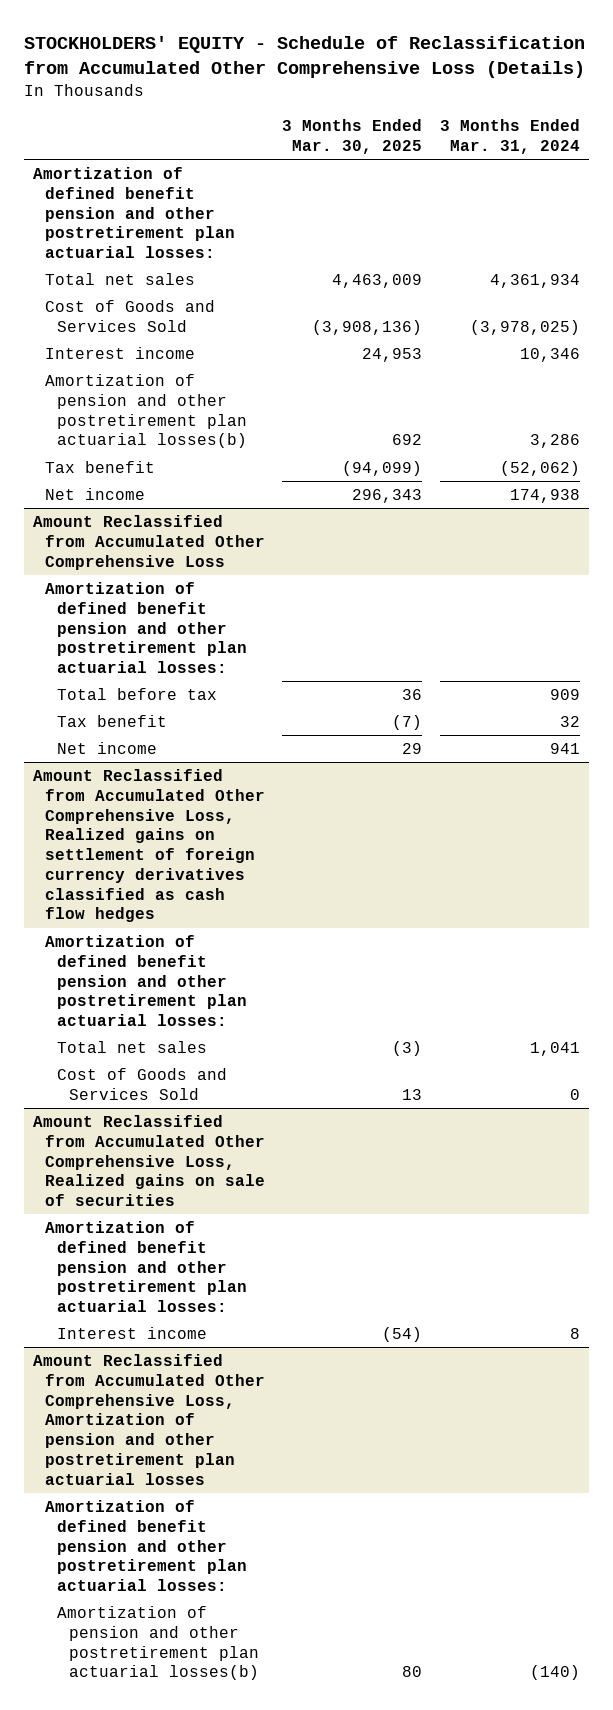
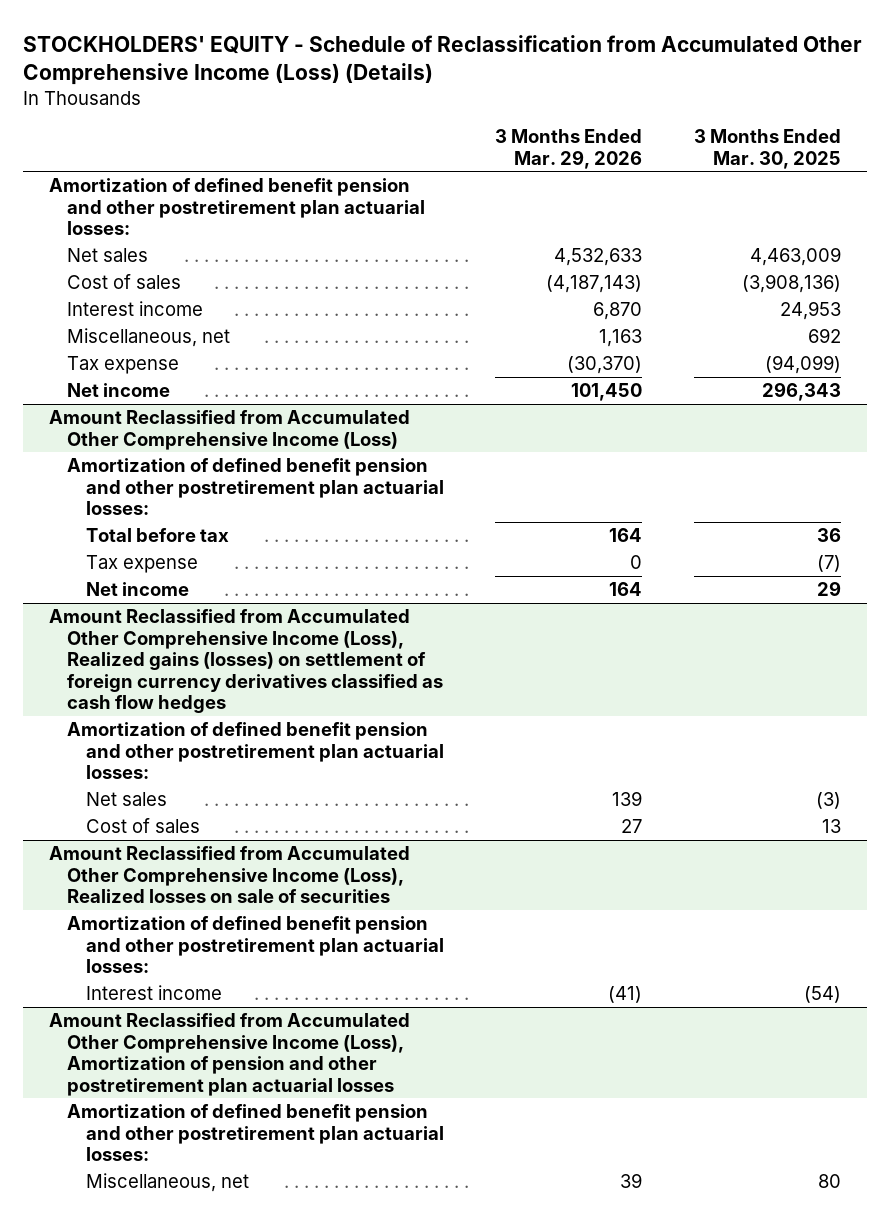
- STOCKHOLDERS' EQUITY - Schedule of Reclassification from Accumulated Other Comprehensive Loss (Details)
+ STOCKHOLDERS' EQUITY - Schedule of Reclassification from Accumulated Other Comprehensive Income (Loss) (Details)
- | 3 Months Ended Mar. 30, 2025 | 3 Months Ended Mar. 31, 2024
+ | 3 Months Ended Mar. 29, 2026 | 3 Months Ended Mar. 30, 2025
- Total net sales | 4,463,009 | 4,361,934
- Cost of Goods and Services Sold | (3,908,136) | (3,978,025)
+ Net sales | 4,532,633 | 4,463,009
+ Cost of sales | (4,187,143) | (3,908,136)
- Amortization of pension and other postretirement plan actuarial losses(b) | 692 | 3,286
- Tax benefit | (94,099) | (52,062)
+ Miscellaneous, net | 1,163 | 692
+ Tax expense | (30,370) | (94,099)
- Amount Reclassified from Accumulated Other Comprehensive Loss
+ Amount Reclassified from Accumulated Other Comprehensive Income (Loss)
- Tax benefit | (7) | 32
+ Tax expense | 0 | (7)
- Amount Reclassified from Accumulated Other Comprehensive Loss, Realized gains on settlement of foreign currency derivatives classified as cash flow hedges
+ Amount Reclassified from Accumulated Other Comprehensive Income (Loss), Realized gains (losses) on settlement of foreign currency derivatives classified as cash flow hedges
- Total net sales | (3) | 1,041
- Cost of Goods and Services Sold | 13 | 0
- Amount Reclassified from Accumulated Other Comprehensive Loss, Realized gains on sale of securities
+ Net sales | 139 | (3)
+ Cost of sales | 27 | 13
+ Amount Reclassified from Accumulated Other Comprehensive Income (Loss), Realized losses on sale of securities
- Amount Reclassified from Accumulated Other Comprehensive Loss, Amortization of pension and other postretirement plan actuarial losses
+ Amount Reclassified from Accumulated Other Comprehensive Income (Loss), Amortization of pension and other postretirement plan actuarial losses
- Amortization of pension and other postretirement plan actuarial losses(b) | 80 | (140)
+ Miscellaneous, net | 39 | 80

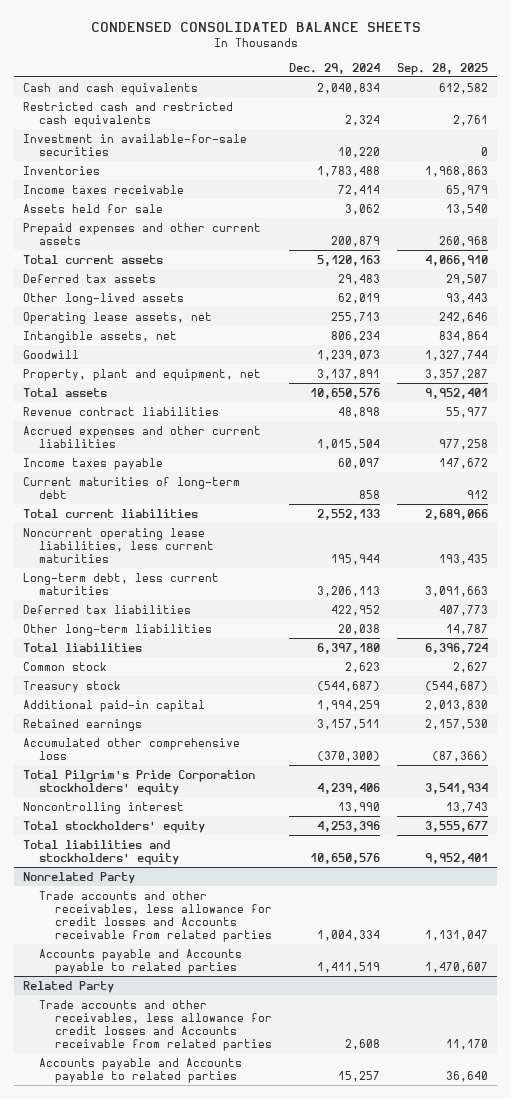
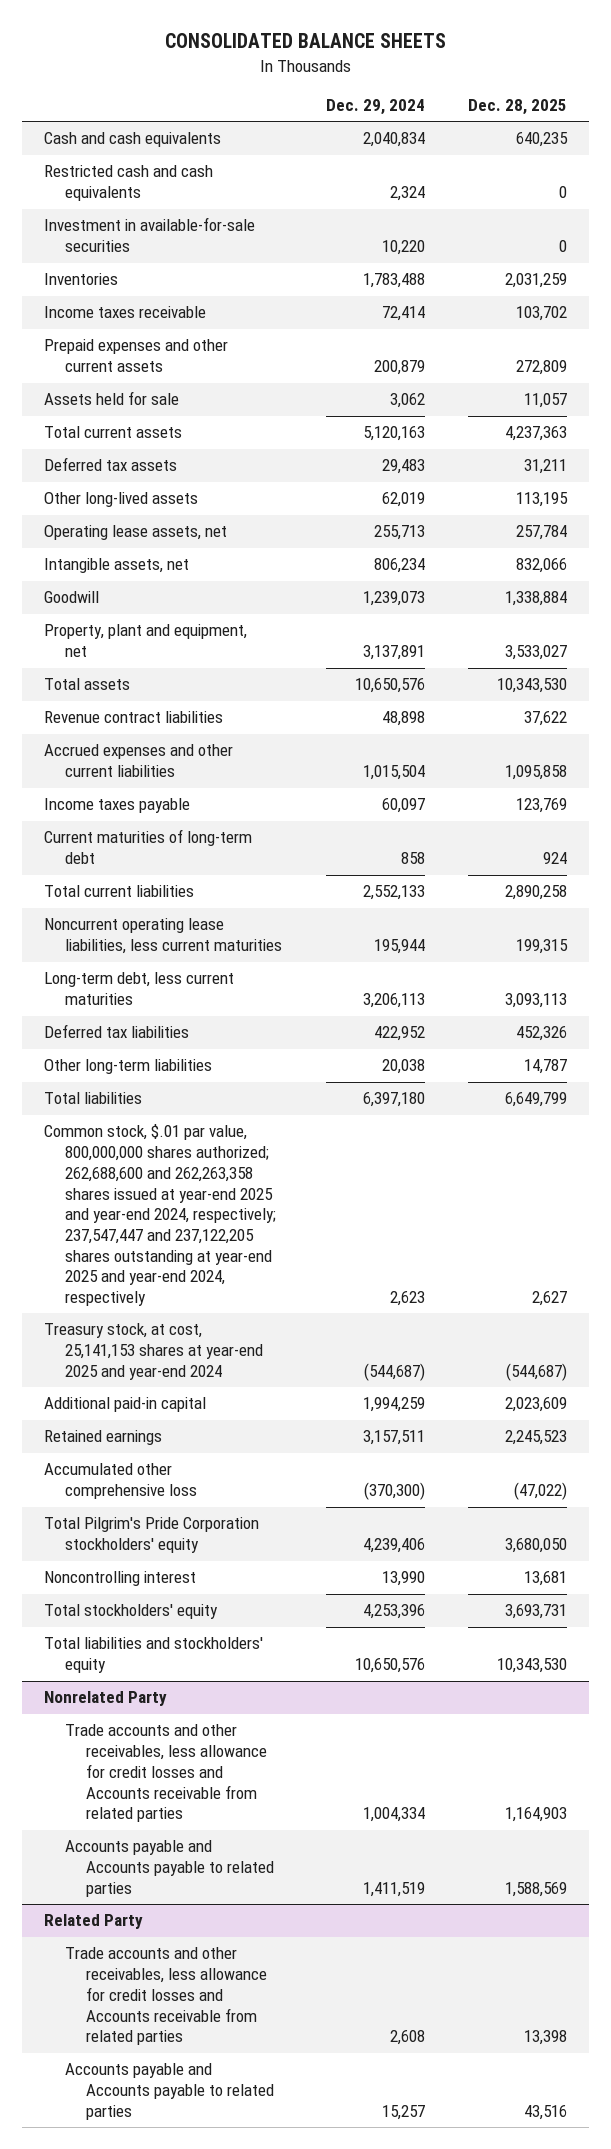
- CONDENSED CONSOLIDATED BALANCE SHEETS
+ CONSOLIDATED BALANCE SHEETS
- | Dec. 29, 2024 | Sep. 28, 2025
+ | Dec. 29, 2024 | Dec. 28, 2025
- Restricted cash and restricted cash equivalents | 2,324 | 2,761
+ Restricted cash and cash equivalents | 2,324 | 0
moved down: Assets held for sale | 3,062 | 11,057
- Common stock | 2,623 | 2,627
- Treasury stock | (544,687) | (544,687)
+ Common stock, $.01 par value, 800,000,000 shares authorized; 262,688,600 and 262,263,358 shares issued at year-end 2025 and year-end 2024, respectively; 237,547,447 and 237,122,205 shares outstanding at year-end 2025 and year-end 2024, respectively | 2,623 | 2,627
+ Treasury stock, at cost, 25,141,153 shares at year-end 2025 and year-end 2024 | (544,687) | (544,687)

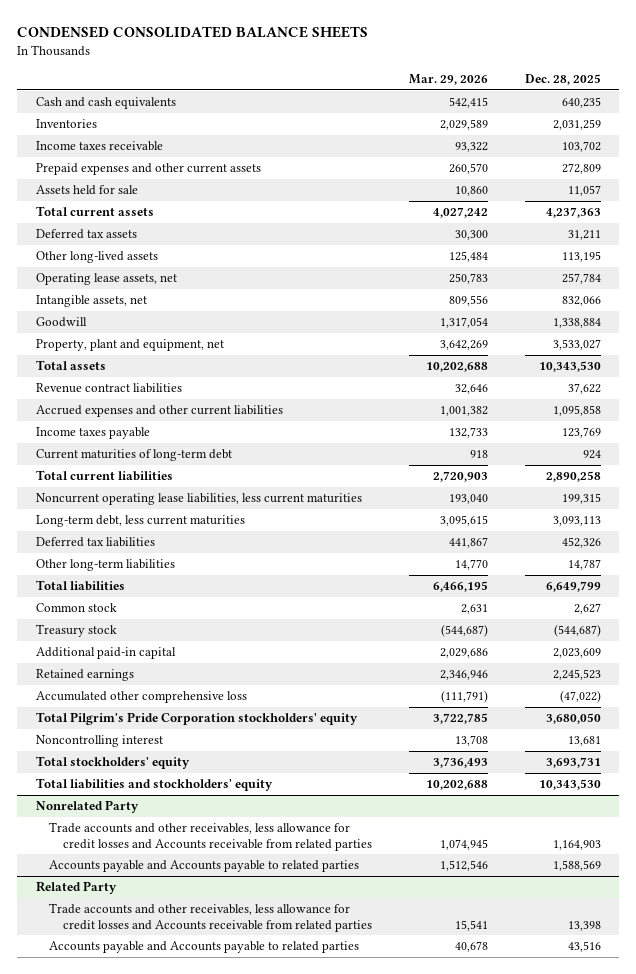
- CONSOLIDATED BALANCE SHEETS
+ CONDENSED CONSOLIDATED BALANCE SHEETS
- | Dec. 29, 2024 | Dec. 28, 2025
+ | Mar. 29, 2026 | Dec. 28, 2025
- Restricted cash and cash equivalents | 2,324 | 0
- Investment in available-for-sale securities | 10,220 | 0
- Common stock, $.01 par value, 800,000,000 shares authorized; 262,688,600 and 262,263,358 shares issued at year-end 2025 and year-end 2024, respectively; 237,547,447 and 237,122,205 shares outstanding at year-end 2025 and year-end 2024, respectively | 2,623 | 2,627
- Treasury stock, at cost, 25,141,153 shares at year-end 2025 and year-end 2024 | (544,687) | (544,687)
+ Common stock | 2,631 | 2,627
+ Treasury stock | (544,687) | (544,687)

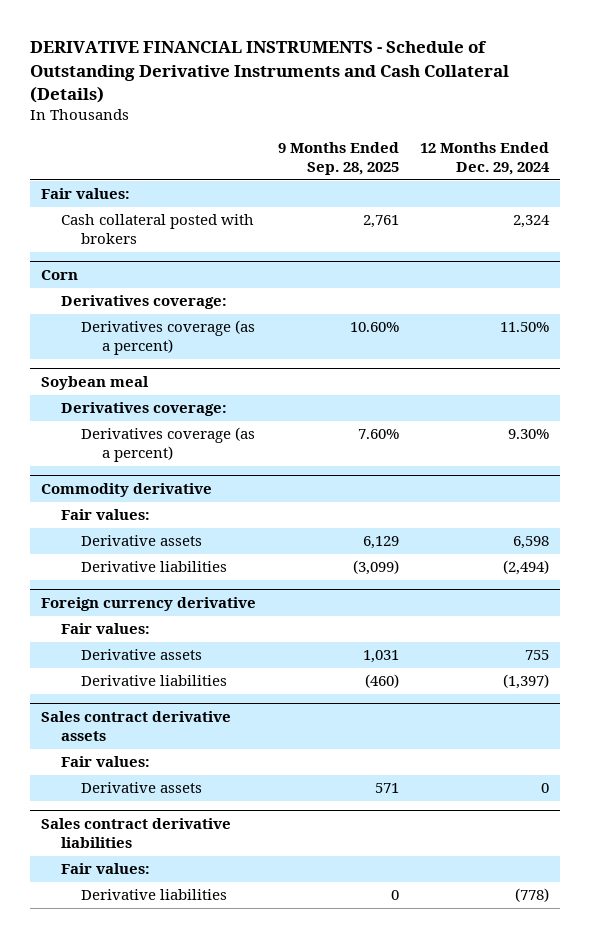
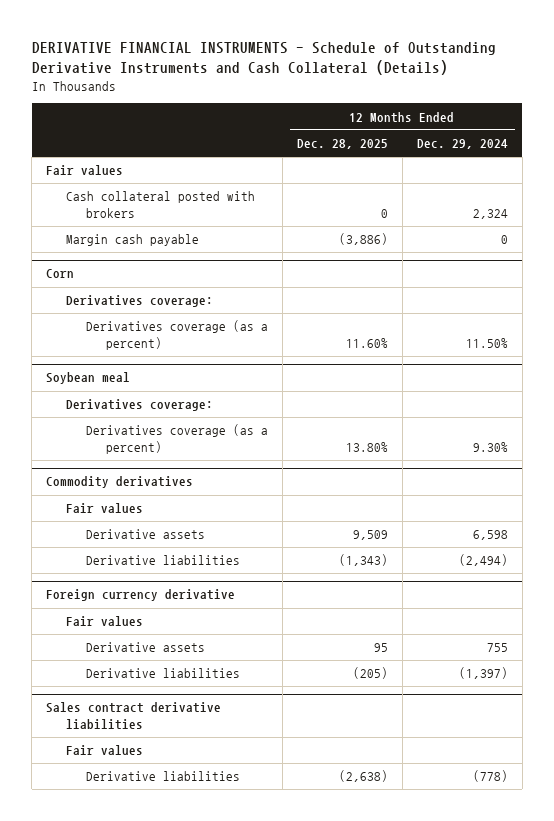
- | 9 Months Ended Sep. 28, 2025 | 12 Months Ended Dec. 29, 2024
+ | 12 Months Ended Dec. 28, 2025 | 12 Months Ended Dec. 29, 2024
- Fair values:
+ Fair values
+ Margin cash payable | (3,886) | 0
- Commodity derivative
- Fair values:
+ Commodity derivatives
+ Fair values
@ Foreign currency derivative
- Fair values:
+ Fair values
- Sales contract derivative assets
- Fair values:
- Derivative assets | 571 | 0
@ Sales contract derivative liabilities
- Fair values:
+ Fair values

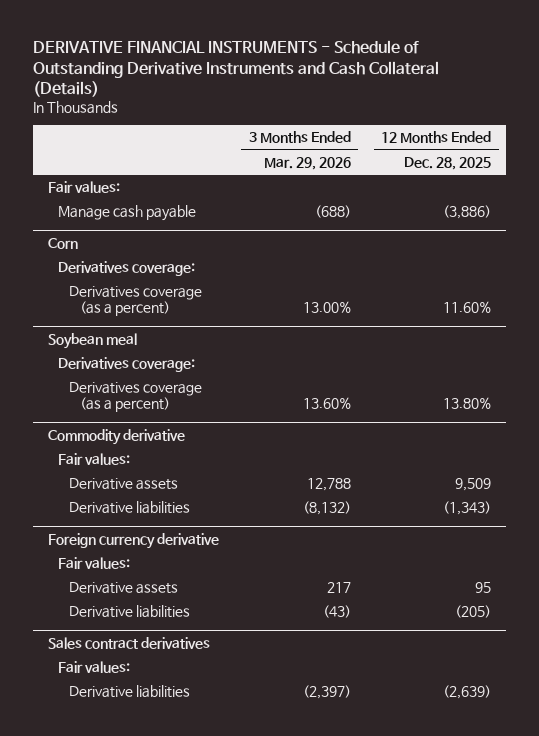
- | 12 Months Ended Dec. 28, 2025 | 12 Months Ended Dec. 29, 2024
+ | 3 Months Ended Mar. 29, 2026 | 12 Months Ended Dec. 28, 2025
- Fair values
- Cash collateral posted with brokers | 0 | 2,324
- Margin cash payable | (3,886) | 0
+ Fair values:
+ Manage cash payable | (688) | (3,886)
- Commodity derivatives
- Fair values
+ Commodity derivative
+ Fair values:
@ Foreign currency derivative
- Fair values
+ Fair values:
- Sales contract derivative liabilities
- Fair values
- Derivative liabilities | (2,638) | (778)
+ Sales contract derivatives
+ Fair values:
+ Derivative liabilities | (2,397) | (2,639)

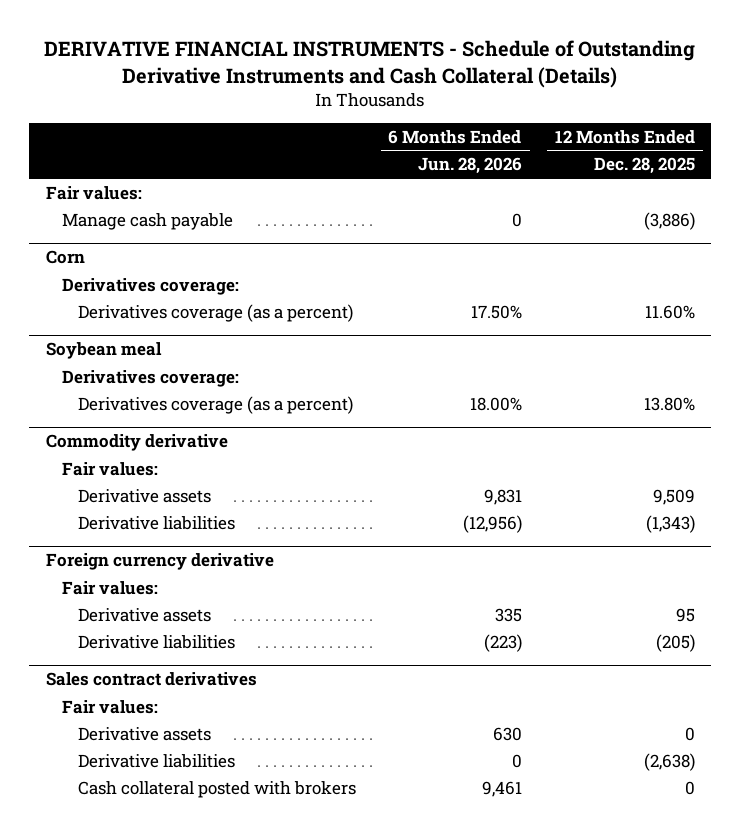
- | 3 Months Ended Mar. 29, 2026 | 12 Months Ended Dec. 28, 2025
+ | 6 Months Ended Jun. 28, 2026 | 12 Months Ended Dec. 28, 2025
@ Sales contract derivatives
- Derivative liabilities | (2,397) | (2,639)
+ Derivative assets | 630 | 0
+ Derivative liabilities | 0 | (2,638)
+ Cash collateral posted with brokers | 9,461 | 0

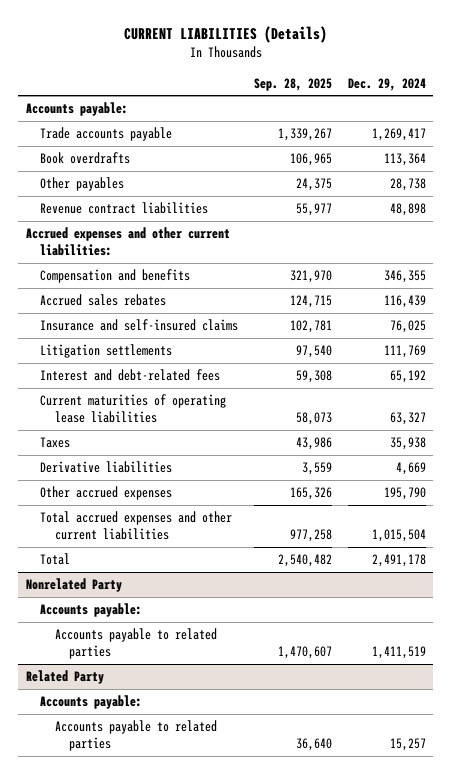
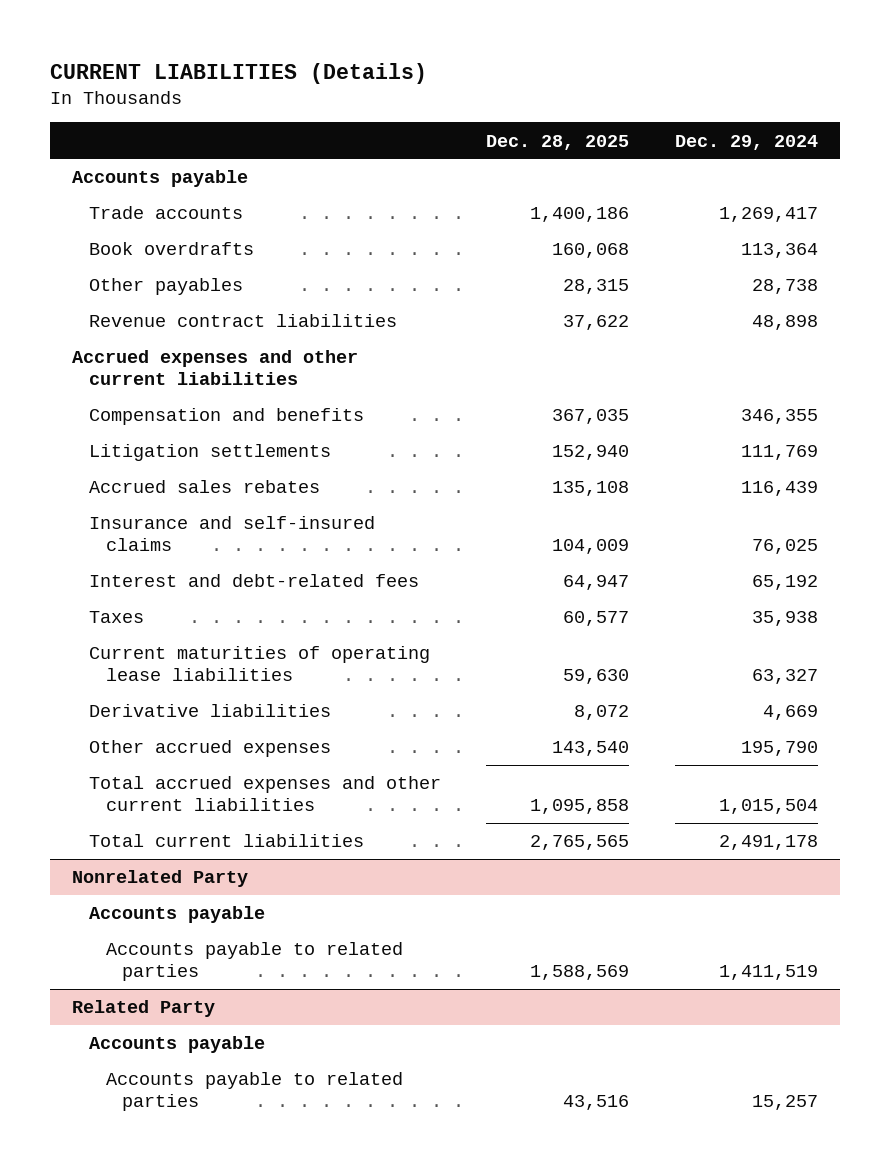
- | Sep. 28, 2025 | Dec. 29, 2024
+ | Dec. 28, 2025 | Dec. 29, 2024
- Accounts payable:
- Trade accounts payable | 1,339,267 | 1,269,417
+ Accounts payable
+ Trade accounts | 1,400,186 | 1,269,417
- Accrued expenses and other current liabilities:
+ Accrued expenses and other current liabilities
moved up: Litigation settlements | 152,940 | 111,769
moved down: Current maturities of operating lease liabilities | 59,630 | 63,327
- Total | 2,540,482 | 2,491,178
+ Total current liabilities | 2,765,565 | 2,491,178
@ Nonrelated Party
- Accounts payable:
+ Accounts payable
@ Related Party
- Accounts payable:
+ Accounts payable

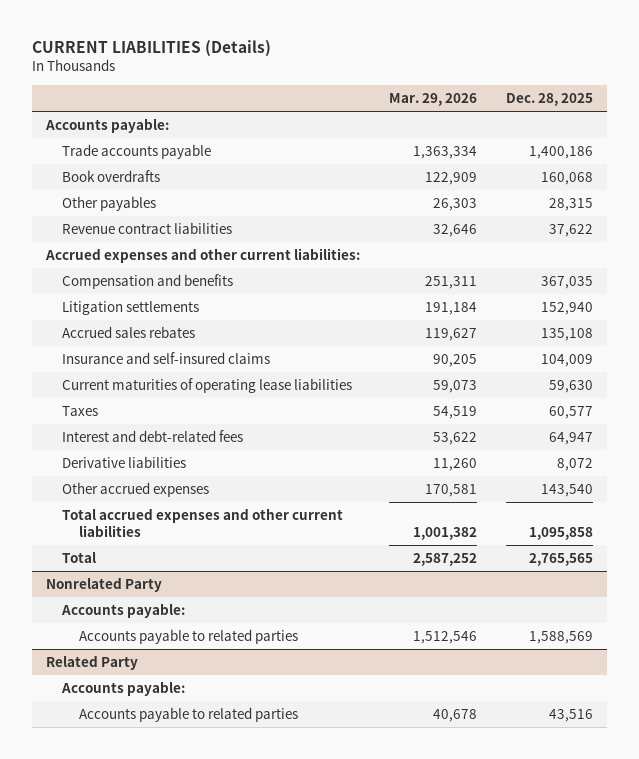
- | Dec. 28, 2025 | Dec. 29, 2024
+ | Mar. 29, 2026 | Dec. 28, 2025
- Accounts payable
- Trade accounts | 1,400,186 | 1,269,417
+ Accounts payable:
+ Trade accounts payable | 1,363,334 | 1,400,186
- Accrued expenses and other current liabilities
+ Accrued expenses and other current liabilities:
moved down: Taxes | 54,519 | 60,577
moved down: Interest and debt-related fees | 53,622 | 64,947
- Total current liabilities | 2,765,565 | 2,491,178
+ Total | 2,587,252 | 2,765,565
@ Nonrelated Party
- Accounts payable
+ Accounts payable:
@ Related Party
- Accounts payable
+ Accounts payable:

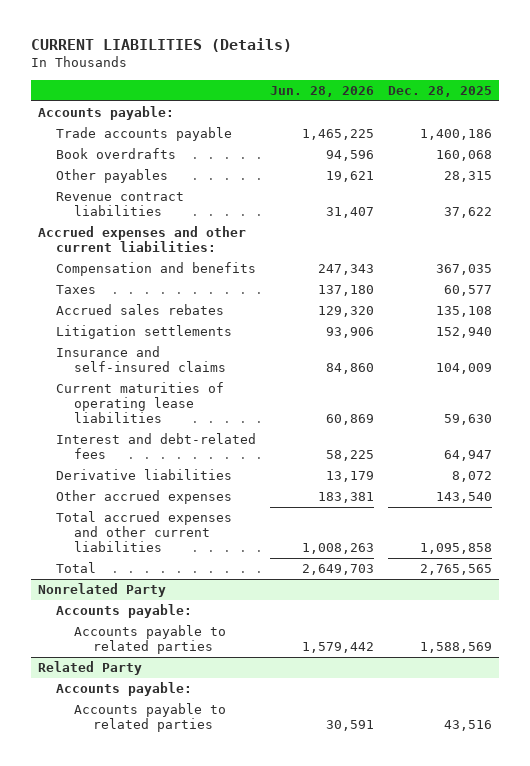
- | Mar. 29, 2026 | Dec. 28, 2025
+ | Jun. 28, 2026 | Dec. 28, 2025
moved up: Taxes | 137,180 | 60,577
moved down: Litigation settlements | 93,906 | 152,940

